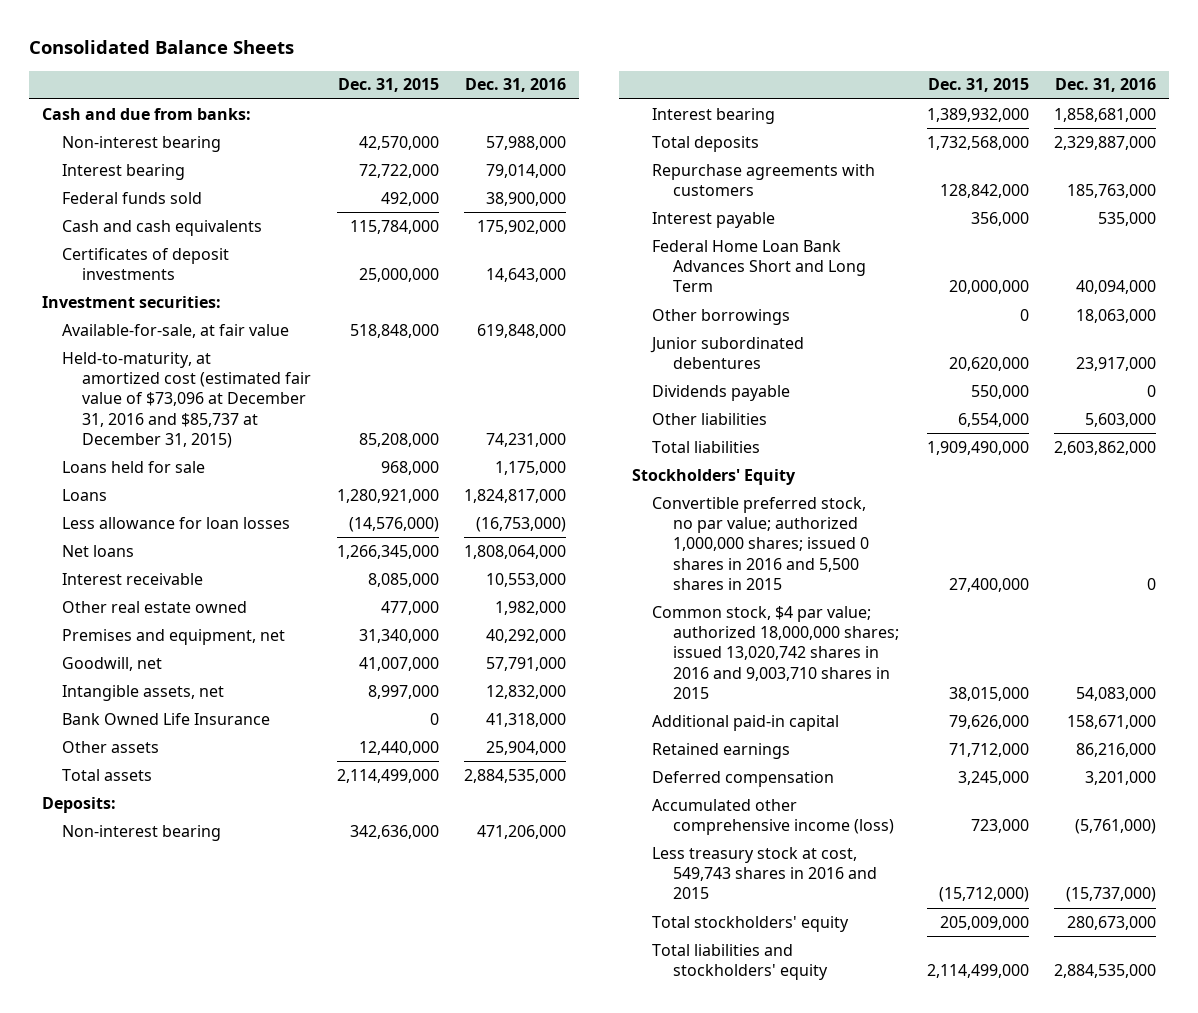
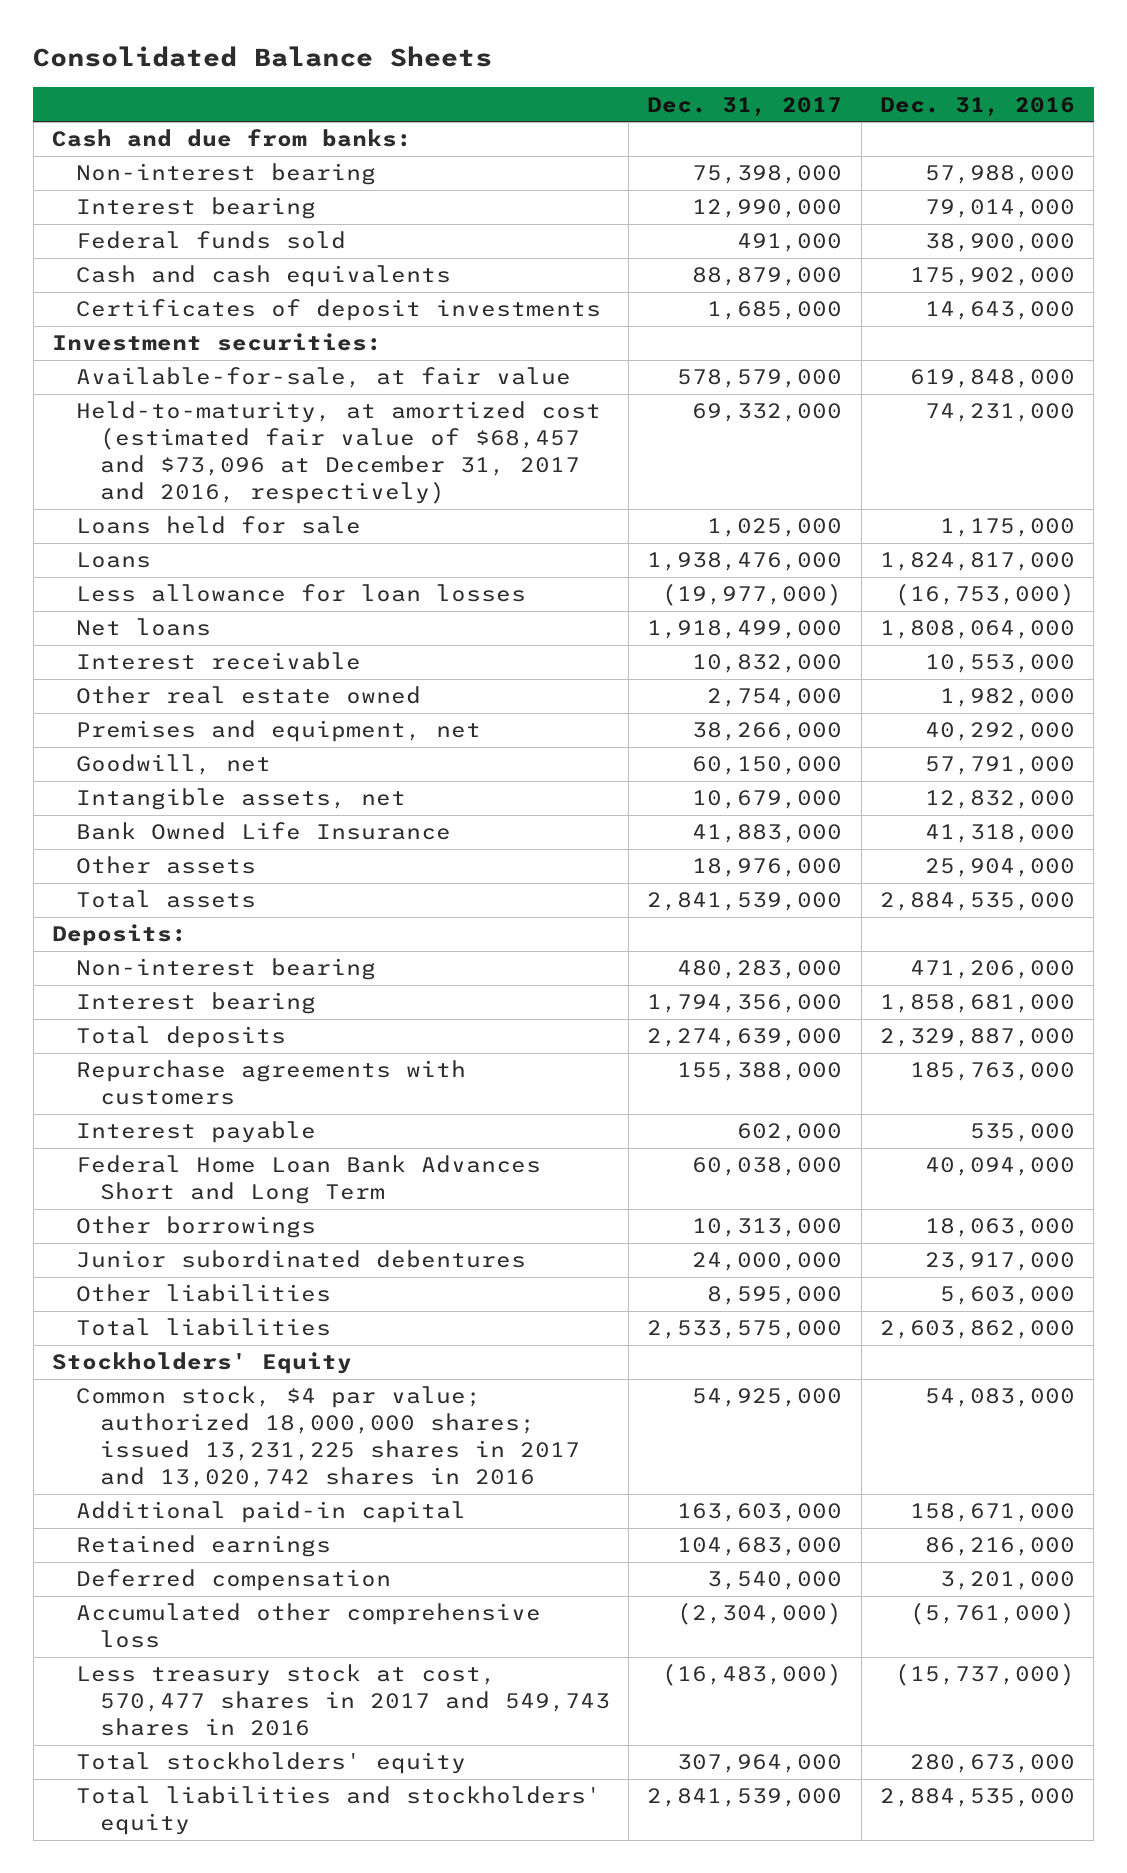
- | Dec. 31, 2015 | Dec. 31, 2016
+ | Dec. 31, 2017 | Dec. 31, 2016
- Held-to-maturity, at amortized cost (estimated fair value of $73,096 at December 31, 2016 and $85,737 at December 31, 2015) | 85,208,000 | 74,231,000
+ Held-to-maturity, at amortized cost (estimated fair value of $68,457 and $73,096 at December 31, 2017 and 2016, respectively) | 69,332,000 | 74,231,000
- Dividends payable | 550,000 | 0
- Convertible preferred stock, no par value; authorized 1,000,000 shares; issued 0 shares in 2016 and 5,500 shares in 2015 | 27,400,000 | 0
- Common stock, $4 par value; authorized 18,000,000 shares; issued 13,020,742 shares in 2016 and 9,003,710 shares in 2015 | 38,015,000 | 54,083,000
+ Common stock, $4 par value; authorized 18,000,000 shares; issued 13,231,225 shares in 2017 and 13,020,742 shares in 2016 | 54,925,000 | 54,083,000
- Accumulated other comprehensive income (loss) | 723,000 | (5,761,000)
- Less treasury stock at cost, 549,743 shares in 2016 and 2015 | (15,712,000) | (15,737,000)
+ Accumulated other comprehensive loss | (2,304,000) | (5,761,000)
+ Less treasury stock at cost, 570,477 shares in 2017 and 549,743 shares in 2016 | (16,483,000) | (15,737,000)

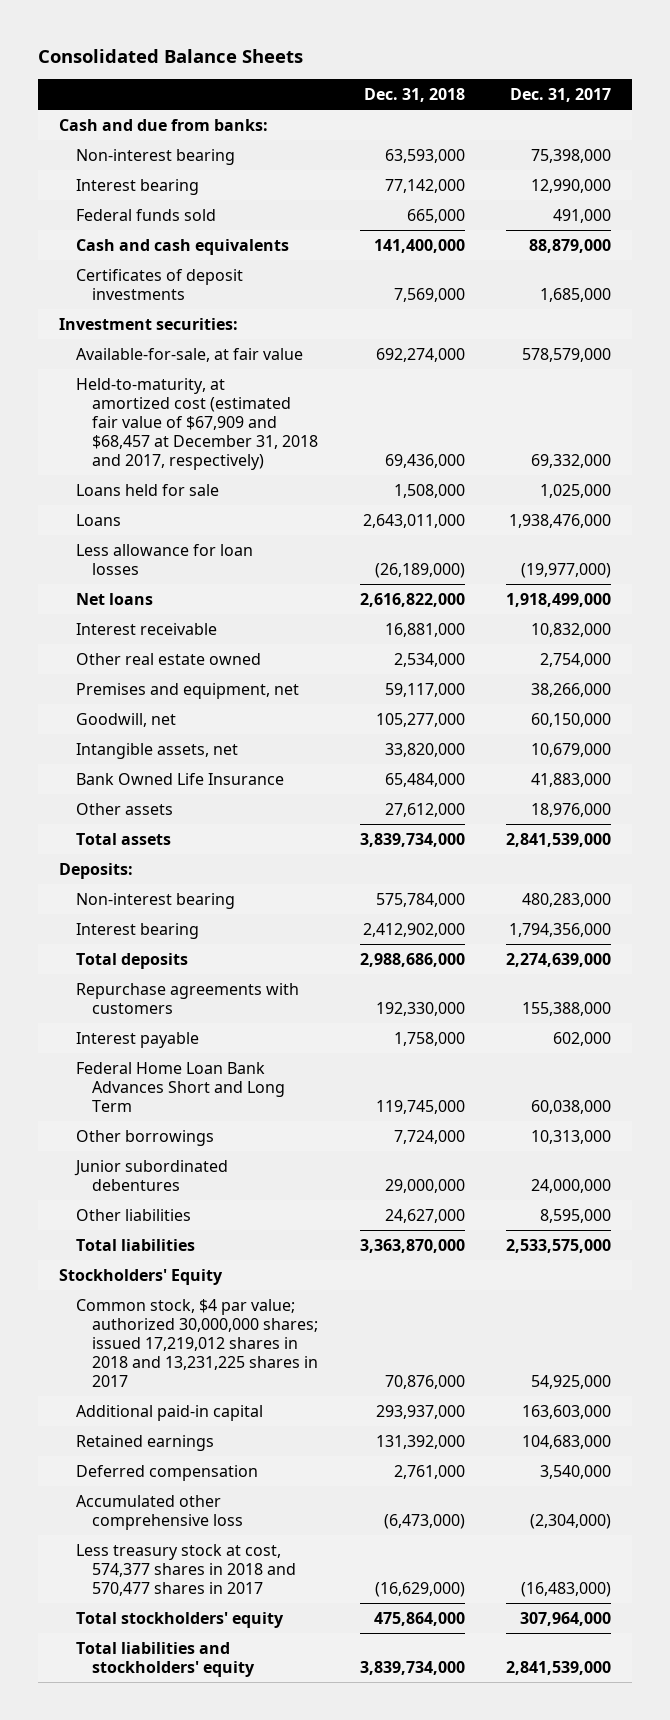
- | Dec. 31, 2017 | Dec. 31, 2016
+ | Dec. 31, 2018 | Dec. 31, 2017
- Held-to-maturity, at amortized cost (estimated fair value of $68,457 and $73,096 at December 31, 2017 and 2016, respectively) | 69,332,000 | 74,231,000
+ Held-to-maturity, at amortized cost (estimated fair value of $67,909 and $68,457 at December 31, 2018 and 2017, respectively) | 69,436,000 | 69,332,000
- Common stock, $4 par value; authorized 18,000,000 shares; issued 13,231,225 shares in 2017 and 13,020,742 shares in 2016 | 54,925,000 | 54,083,000
+ Common stock, $4 par value; authorized 30,000,000 shares; issued 17,219,012 shares in 2018 and 13,231,225 shares in 2017 | 70,876,000 | 54,925,000
- Less treasury stock at cost, 570,477 shares in 2017 and 549,743 shares in 2016 | (16,483,000) | (15,737,000)
+ Less treasury stock at cost, 574,377 shares in 2018 and 570,477 shares in 2017 | (16,629,000) | (16,483,000)

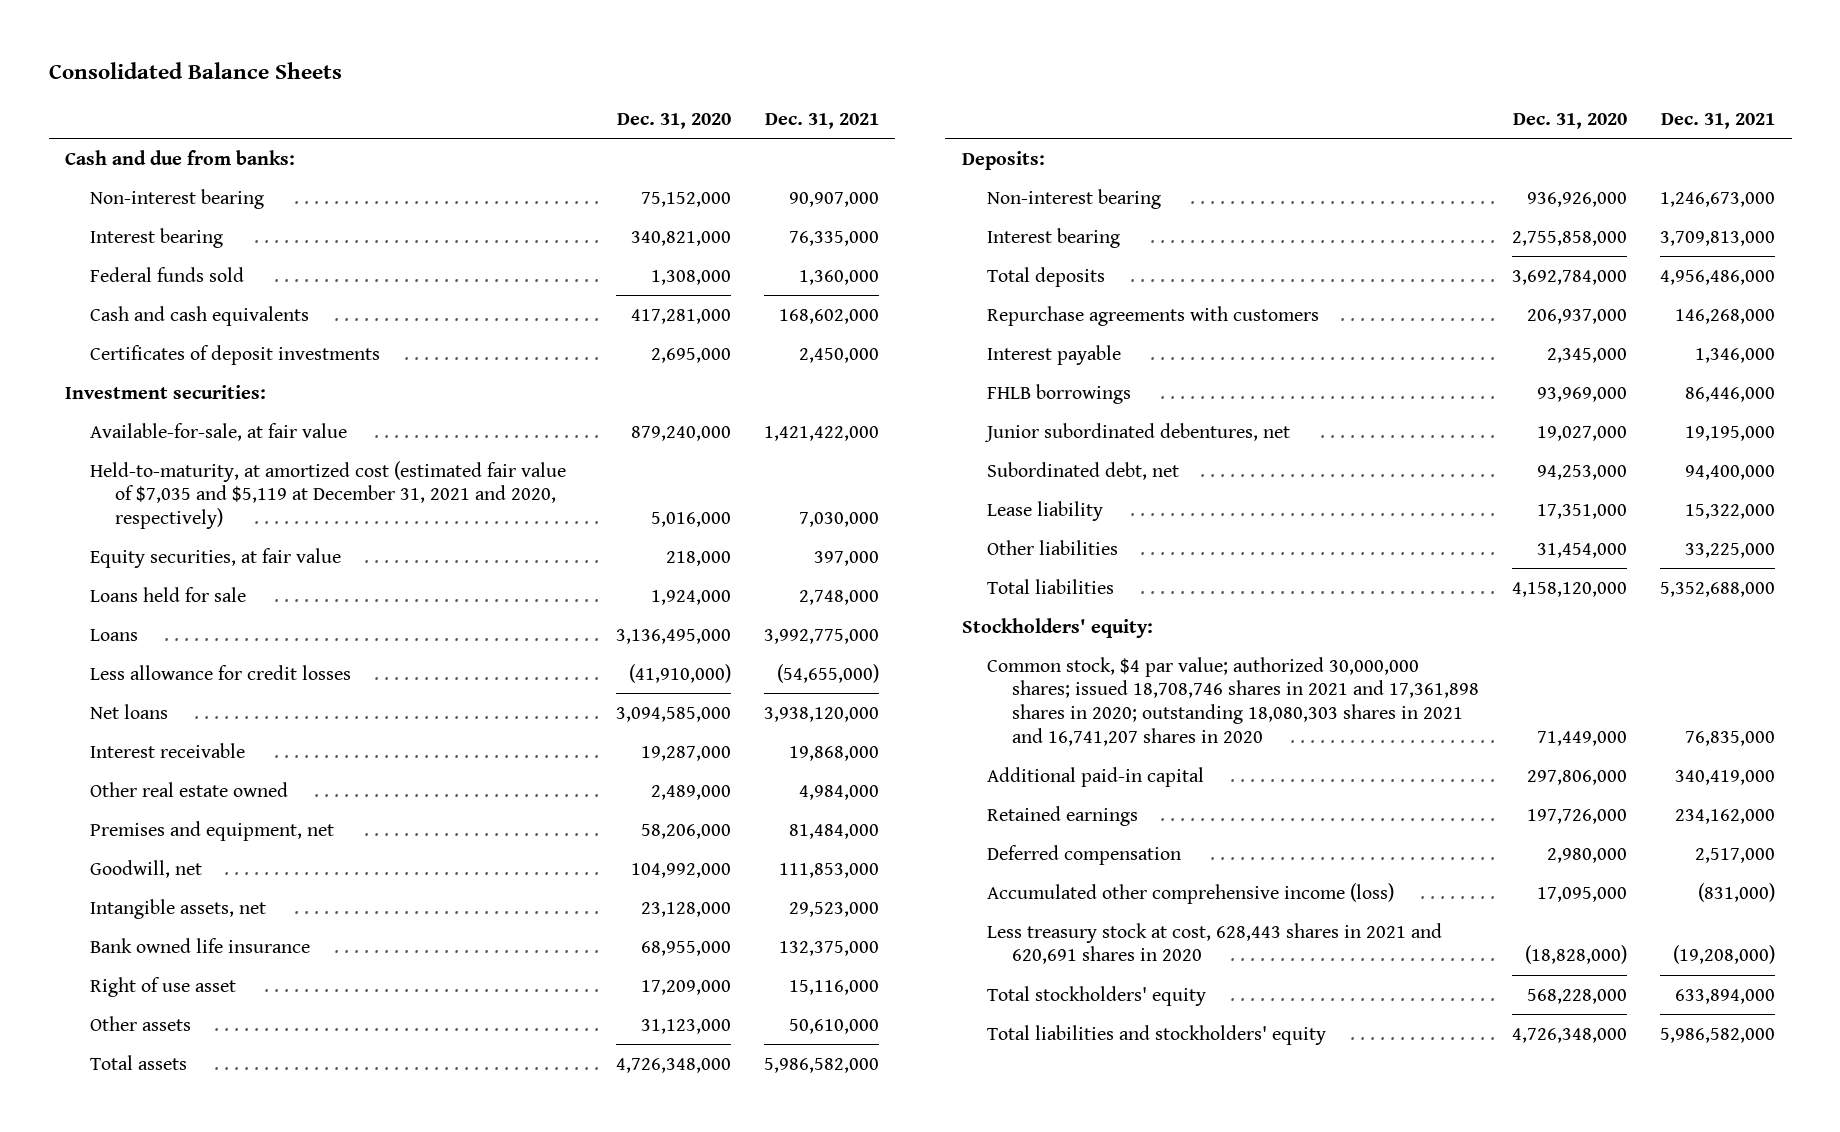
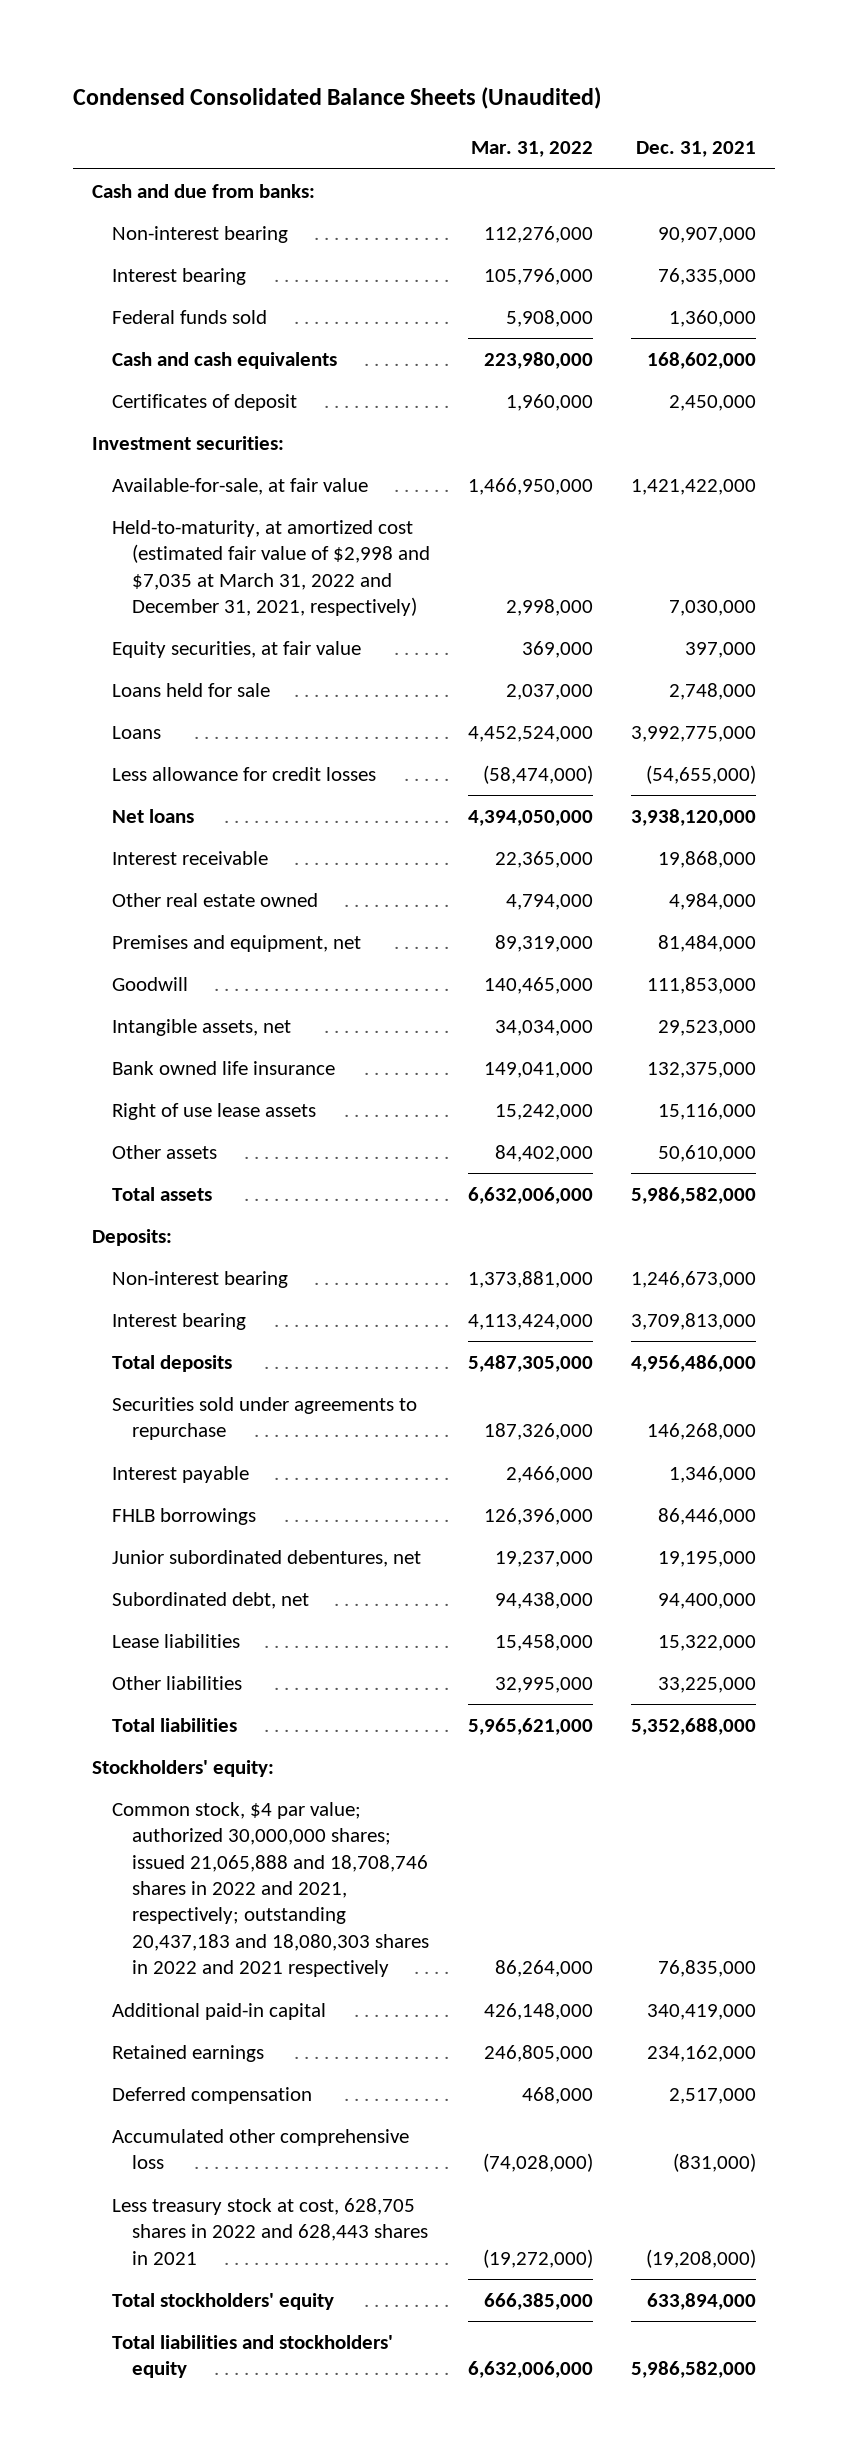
- Consolidated Balance Sheets
+ Condensed Consolidated Balance Sheets (Unaudited)
- | Dec. 31, 2020 | Dec. 31, 2021
+ | Mar. 31, 2022 | Dec. 31, 2021
- Certificates of deposit investments | 2,695,000 | 2,450,000
+ Certificates of deposit | 1,960,000 | 2,450,000
- Held-to-maturity, at amortized cost (estimated fair value of $7,035 and $5,119 at December 31, 2021 and 2020, respectively) | 5,016,000 | 7,030,000
+ Held-to-maturity, at amortized cost (estimated fair value of $2,998 and $7,035 at March 31, 2022 and December 31, 2021, respectively) | 2,998,000 | 7,030,000
- Goodwill, net | 104,992,000 | 111,853,000
+ Goodwill | 140,465,000 | 111,853,000
- Right of use asset | 17,209,000 | 15,116,000
+ Right of use lease assets | 15,242,000 | 15,116,000
- Repurchase agreements with customers | 206,937,000 | 146,268,000
+ Securities sold under agreements to repurchase | 187,326,000 | 146,268,000
- Lease liability | 17,351,000 | 15,322,000
+ Lease liabilities | 15,458,000 | 15,322,000
- Common stock, $4 par value; authorized 30,000,000 shares; issued 18,708,746 shares in 2021 and 17,361,898 shares in 2020; outstanding 18,080,303 shares in 2021 and 16,741,207 shares in 2020 | 71,449,000 | 76,835,000
+ Common stock, $4 par value; authorized 30,000,000 shares; issued 21,065,888 and 18,708,746 shares in 2022 and 2021, respectively; outstanding 20,437,183 and 18,080,303 shares in 2022 and 2021 respectively | 86,264,000 | 76,835,000
- Accumulated other comprehensive income (loss) | 17,095,000 | (831,000)
- Less treasury stock at cost, 628,443 shares in 2021 and 620,691 shares in 2020 | (18,828,000) | (19,208,000)
+ Accumulated other comprehensive loss | (74,028,000) | (831,000)
+ Less treasury stock at cost, 628,705 shares in 2022 and 628,443 shares in 2021 | (19,272,000) | (19,208,000)

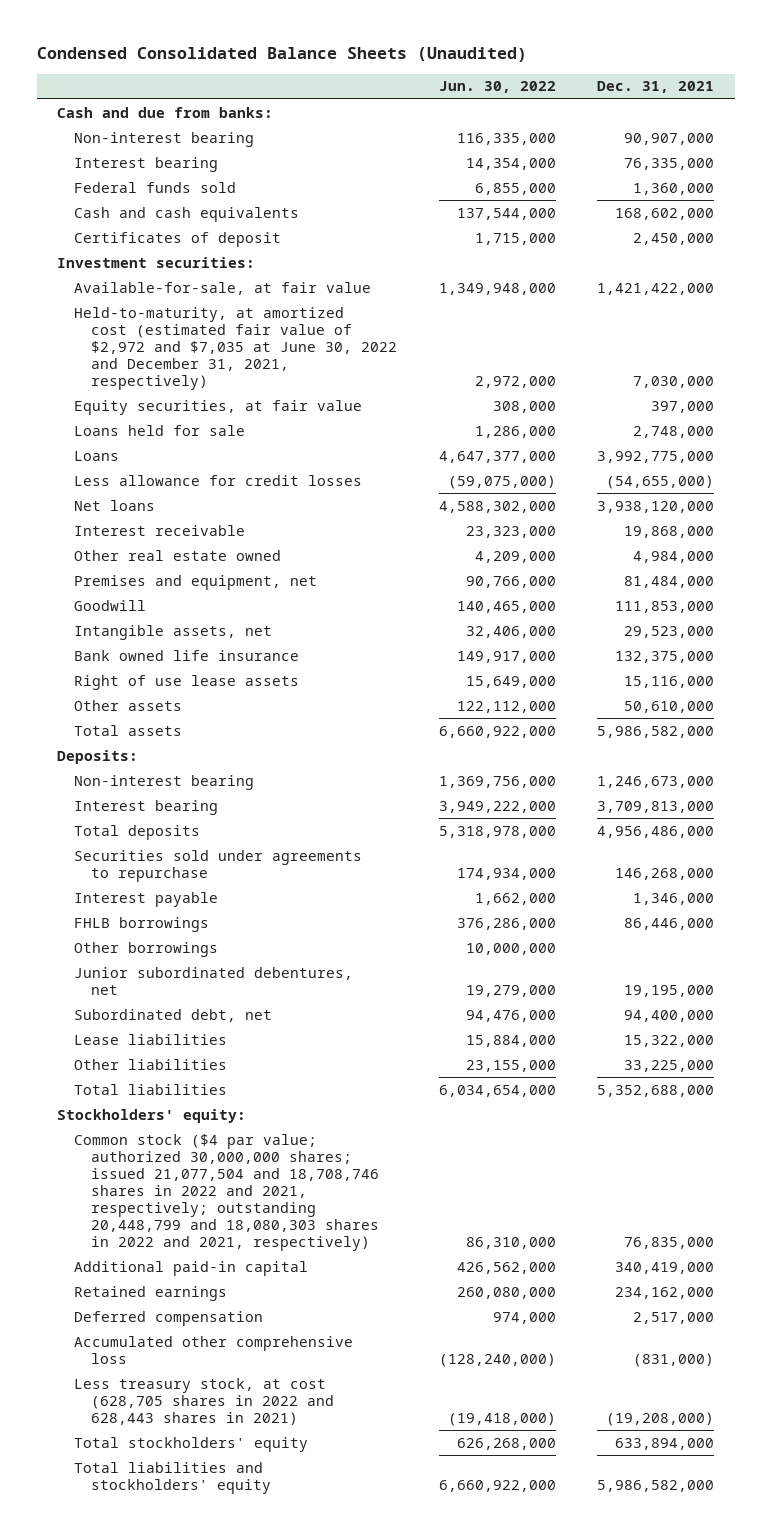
- | Mar. 31, 2022 | Dec. 31, 2021
+ | Jun. 30, 2022 | Dec. 31, 2021
- Held-to-maturity, at amortized cost (estimated fair value of $2,998 and $7,035 at March 31, 2022 and December 31, 2021, respectively) | 2,998,000 | 7,030,000
+ Held-to-maturity, at amortized cost (estimated fair value of $2,972 and $7,035 at June 30, 2022 and December 31, 2021, respectively) | 2,972,000 | 7,030,000
+ Other borrowings | 10,000,000 |
- Common stock, $4 par value; authorized 30,000,000 shares; issued 21,065,888 and 18,708,746 shares in 2022 and 2021, respectively; outstanding 20,437,183 and 18,080,303 shares in 2022 and 2021 respectively | 86,264,000 | 76,835,000
+ Common stock ($4 par value; authorized 30,000,000 shares; issued 21,077,504 and 18,708,746 shares in 2022 and 2021, respectively; outstanding 20,448,799 and 18,080,303 shares in 2022 and 2021, respectively) | 86,310,000 | 76,835,000
- Less treasury stock at cost, 628,705 shares in 2022 and 628,443 shares in 2021 | (19,272,000) | (19,208,000)
+ Less treasury stock, at cost (628,705 shares in 2022 and 628,443 shares in 2021) | (19,418,000) | (19,208,000)

